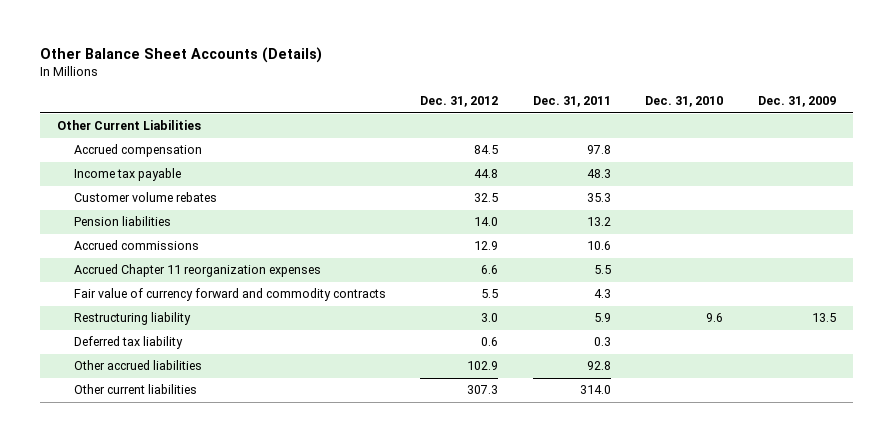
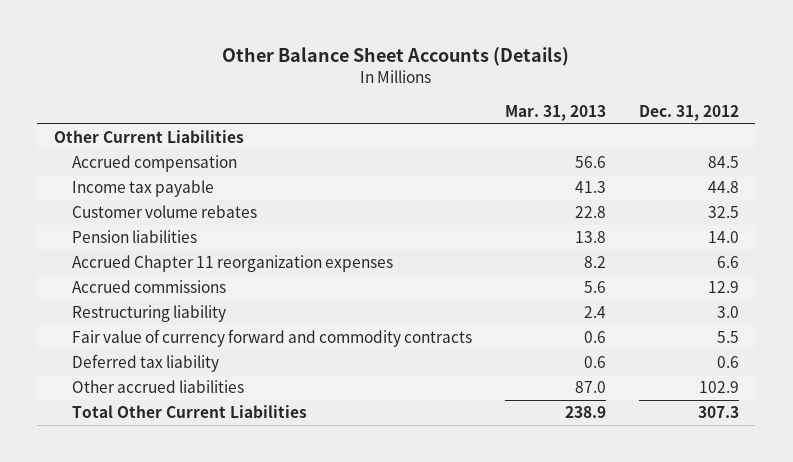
- | Dec. 31, 2012 | Dec. 31, 2011 | Dec. 31, 2010 | Dec. 31, 2009
+ | Mar. 31, 2013 | Dec. 31, 2012
moved down: Accrued commissions | 5.6 | 12.9
moved down: Fair value of currency forward and commodity contracts | 0.6 | 5.5
- Other current liabilities | 307.3 | 314.0 | |
+ Total Other Current Liabilities | 238.9 | 307.3

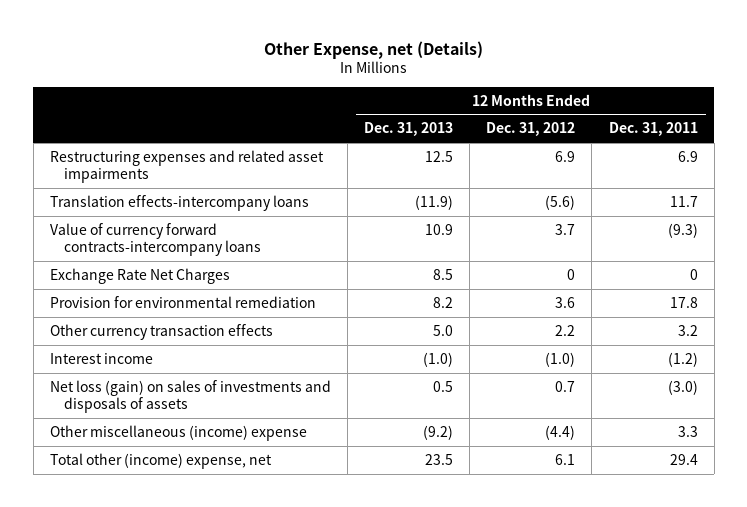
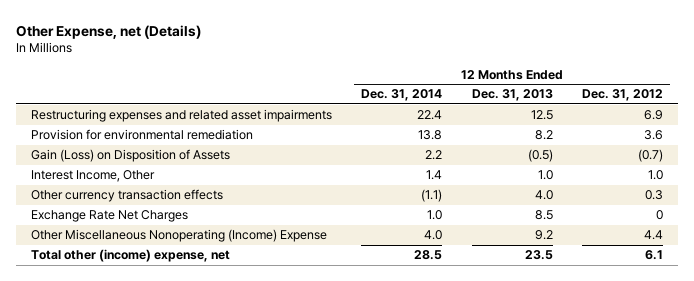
- | 12 Months Ended Dec. 31, 2013 | 12 Months Ended Dec. 31, 2012 | 12 Months Ended Dec. 31, 2011
+ | 12 Months Ended Dec. 31, 2014 | 12 Months Ended Dec. 31, 2013 | 12 Months Ended Dec. 31, 2012
- Translation effects-intercompany loans | (11.9) | (5.6) | 11.7
- Value of currency forward contracts-intercompany loans | 10.9 | 3.7 | (9.3)
- Other currency transaction effects | 5.0 | 2.2 | 3.2
- Interest income | (1.0) | (1.0) | (1.2)
- Net loss (gain) on sales of investments and disposals of assets | 0.5 | 0.7 | (3.0)
- Other miscellaneous (income) expense | (9.2) | (4.4) | 3.3
+ Gain (Loss) on Disposition of Assets | 2.2 | (0.5) | (0.7)
+ Interest Income, Other | 1.4 | 1.0 | 1.0
+ Other currency transaction effects | (1.1) | 4.0 | 0.3
moved down: Exchange Rate Net Charges | 1.0 | 8.5 | 0
+ Other Miscellaneous Nonoperating (Income) Expense | 4.0 | 9.2 | 4.4

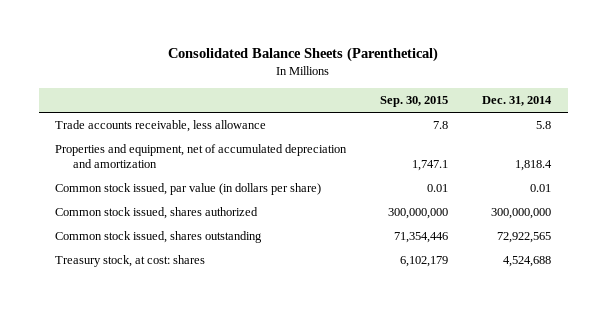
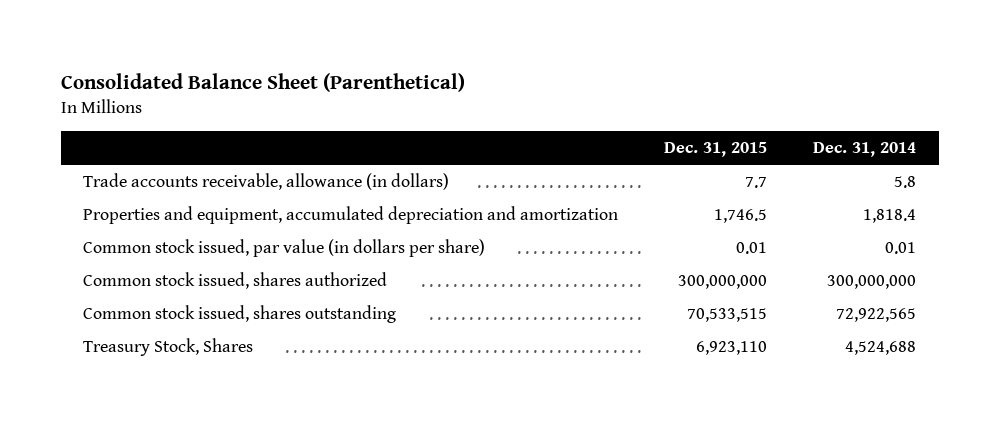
- Consolidated Balance Sheets (Parenthetical)
+ Consolidated Balance Sheet (Parenthetical)
- | Sep. 30, 2015 | Dec. 31, 2014
+ | Dec. 31, 2015 | Dec. 31, 2014
- Trade accounts receivable, less allowance | 7.8 | 5.8
- Properties and equipment, net of accumulated depreciation and amortization | 1,747.1 | 1,818.4
+ Trade accounts receivable, allowance (in dollars) | 7.7 | 5.8
+ Properties and equipment, accumulated depreciation and amortization | 1,746.5 | 1,818.4
- Treasury stock, at cost: shares | 6,102,179 | 4,524,688
+ Treasury Stock, Shares | 6,923,110 | 4,524,688

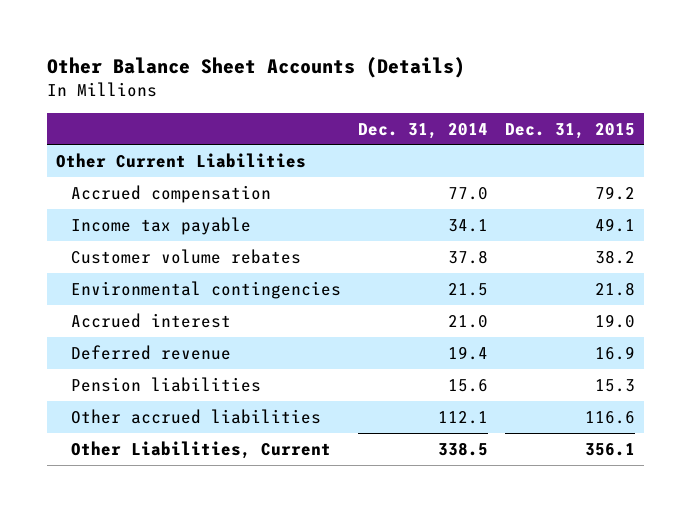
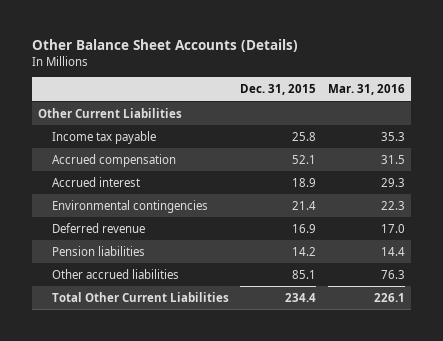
- | Dec. 31, 2014 | Dec. 31, 2015
+ | Dec. 31, 2015 | Mar. 31, 2016
- Accrued compensation | 77.0 | 79.2
- Income tax payable | 34.1 | 49.1
- Customer volume rebates | 37.8 | 38.2
- Environmental contingencies | 21.5 | 21.8
- Accrued interest | 21.0 | 19.0
+ Income tax payable | 25.8 | 35.3
+ Accrued compensation | 52.1 | 31.5
+ Accrued interest | 18.9 | 29.3
+ Environmental contingencies | 21.4 | 22.3
- Pension liabilities | 15.6 | 15.3
- Other accrued liabilities | 112.1 | 116.6
- Other Liabilities, Current | 338.5 | 356.1
+ Pension liabilities | 14.2 | 14.4
+ Other accrued liabilities | 85.1 | 76.3
+ Total Other Current Liabilities | 234.4 | 226.1

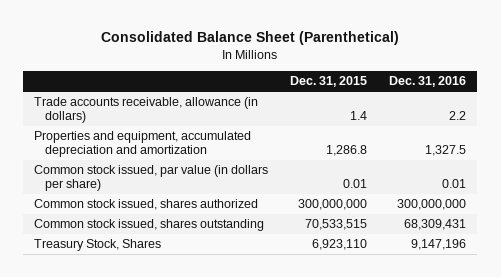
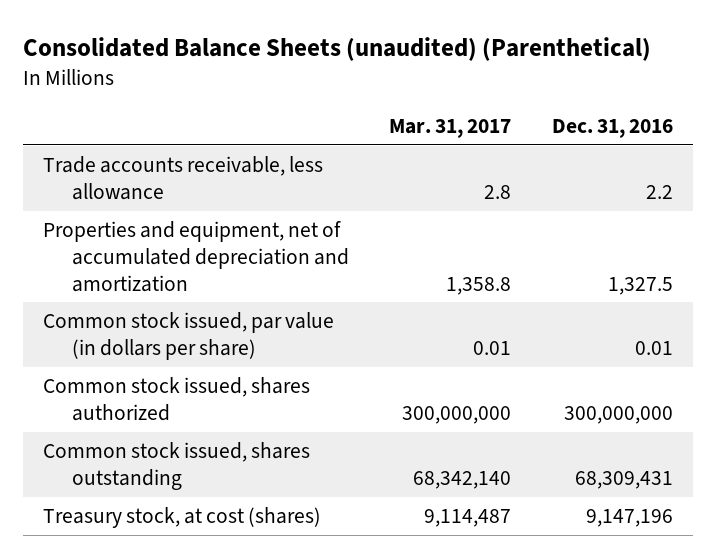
- Consolidated Balance Sheet (Parenthetical)
+ Consolidated Balance Sheets (unaudited) (Parenthetical)
- | Dec. 31, 2015 | Dec. 31, 2016
+ | Mar. 31, 2017 | Dec. 31, 2016
- Trade accounts receivable, allowance (in dollars) | 1.4 | 2.2
- Properties and equipment, accumulated depreciation and amortization | 1,286.8 | 1,327.5
+ Trade accounts receivable, less allowance | 2.8 | 2.2
+ Properties and equipment, net of accumulated depreciation and amortization | 1,358.8 | 1,327.5
- Treasury Stock, Shares | 6,923,110 | 9,147,196
+ Treasury stock, at cost (shares) | 9,114,487 | 9,147,196

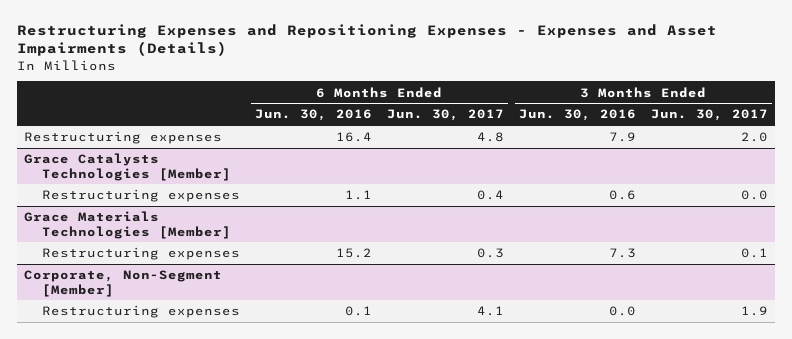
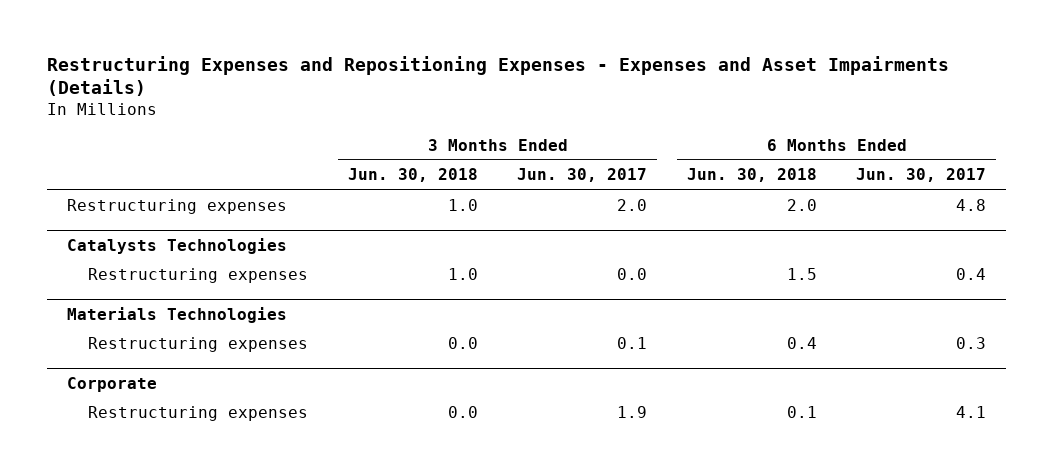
- | 6 Months Ended Jun. 30, 2016 | 6 Months Ended Jun. 30, 2017 | 3 Months Ended Jun. 30, 2016 | 3 Months Ended Jun. 30, 2017
+ | 3 Months Ended Jun. 30, 2018 | 3 Months Ended Jun. 30, 2017 | 6 Months Ended Jun. 30, 2018 | 6 Months Ended Jun. 30, 2017
- Grace Catalysts Technologies [Member]
+ Catalysts Technologies
- Grace Materials Technologies [Member]
+ Materials Technologies
- Corporate, Non-Segment [Member]
+ Corporate

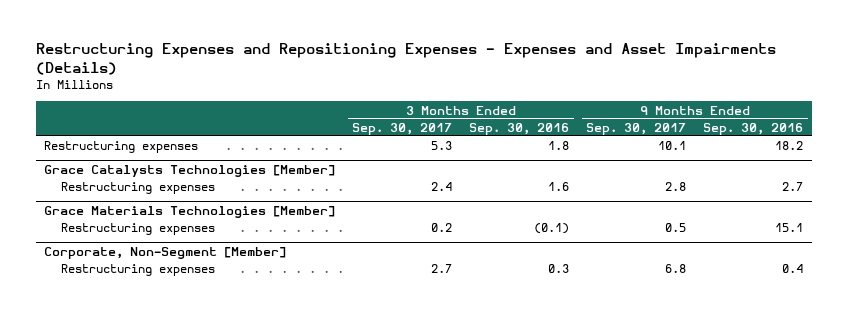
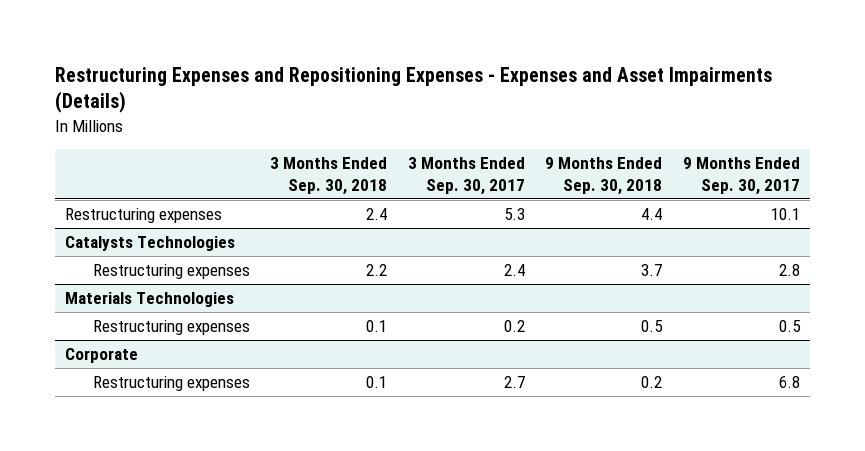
- | 3 Months Ended Sep. 30, 2017 | 3 Months Ended Sep. 30, 2016 | 9 Months Ended Sep. 30, 2017 | 9 Months Ended Sep. 30, 2016
+ | 3 Months Ended Sep. 30, 2018 | 3 Months Ended Sep. 30, 2017 | 9 Months Ended Sep. 30, 2018 | 9 Months Ended Sep. 30, 2017
- Grace Catalysts Technologies [Member]
+ Catalysts Technologies
- Grace Materials Technologies [Member]
+ Materials Technologies
- Corporate, Non-Segment [Member]
+ Corporate

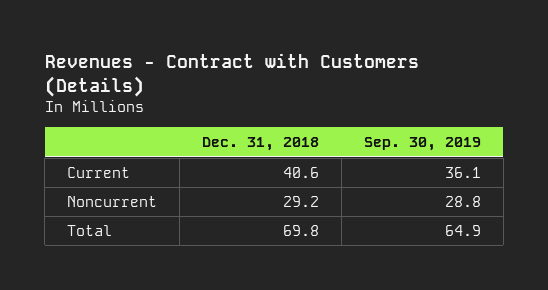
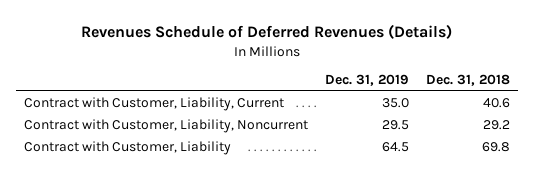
- Revenues - Contract with Customers (Details)
+ Revenues Schedule of Deferred Revenues (Details)
- | Dec. 31, 2018 | Sep. 30, 2019
+ | Dec. 31, 2019 | Dec. 31, 2018
- Current | 40.6 | 36.1
- Noncurrent | 29.2 | 28.8
- Total | 69.8 | 64.9
+ Contract with Customer, Liability, Current | 35.0 | 40.6
+ Contract with Customer, Liability, Noncurrent | 29.5 | 29.2
+ Contract with Customer, Liability | 64.5 | 69.8

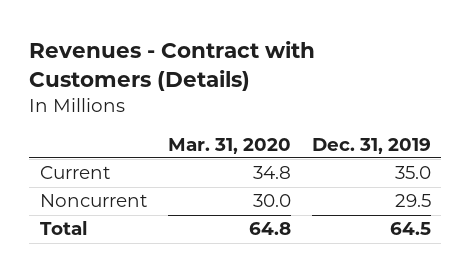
- Revenues Schedule of Deferred Revenues (Details)
+ Revenues - Contract with Customers (Details)
- | Dec. 31, 2019 | Dec. 31, 2018
+ | Mar. 31, 2020 | Dec. 31, 2019
- Contract with Customer, Liability, Current | 35.0 | 40.6
- Contract with Customer, Liability, Noncurrent | 29.5 | 29.2
- Contract with Customer, Liability | 64.5 | 69.8
+ Current | 34.8 | 35.0
+ Noncurrent | 30.0 | 29.5
+ Total | 64.8 | 64.5

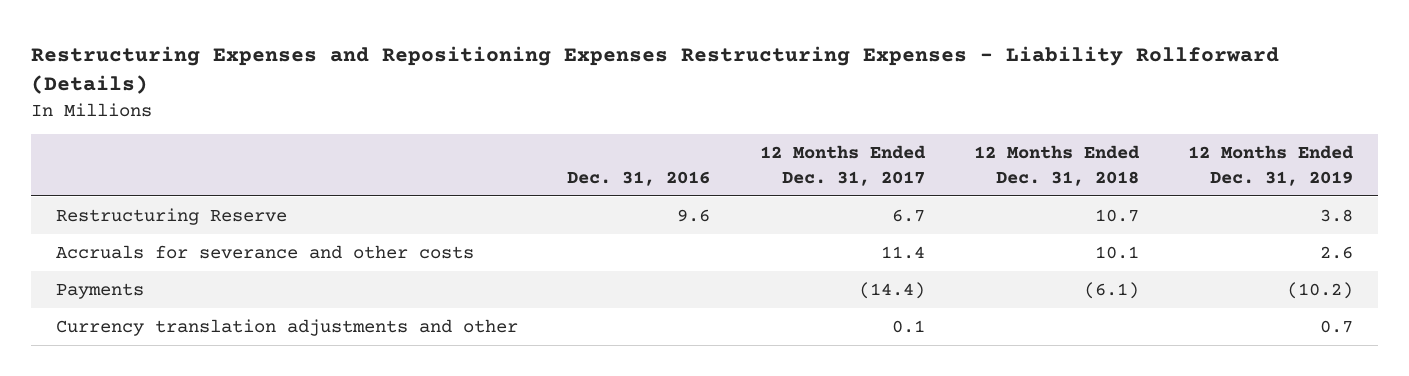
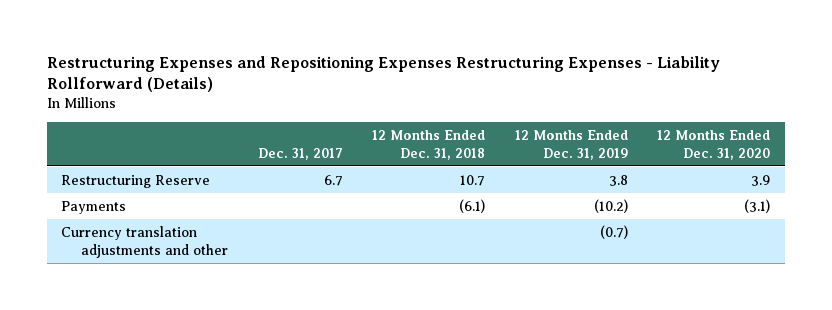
- | Dec. 31, 2016 | 12 Months Ended Dec. 31, 2017 | 12 Months Ended Dec. 31, 2018 | 12 Months Ended Dec. 31, 2019
+ | Dec. 31, 2017 | 12 Months Ended Dec. 31, 2018 | 12 Months Ended Dec. 31, 2019 | 12 Months Ended Dec. 31, 2020
- Accruals for severance and other costs | | 11.4 | 10.1 | 2.6
- Currency translation adjustments and other | | 0.1 | | 0.7
+ Currency translation adjustments and other | | | (0.7) |

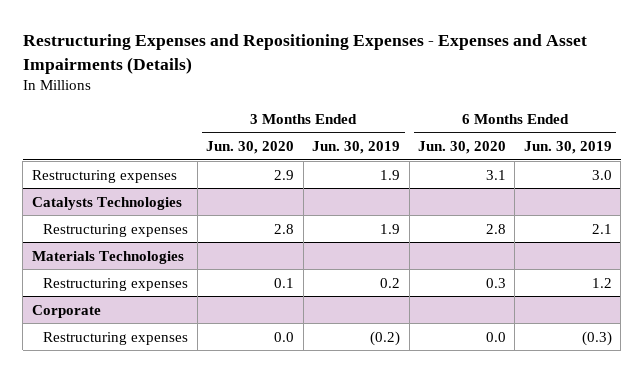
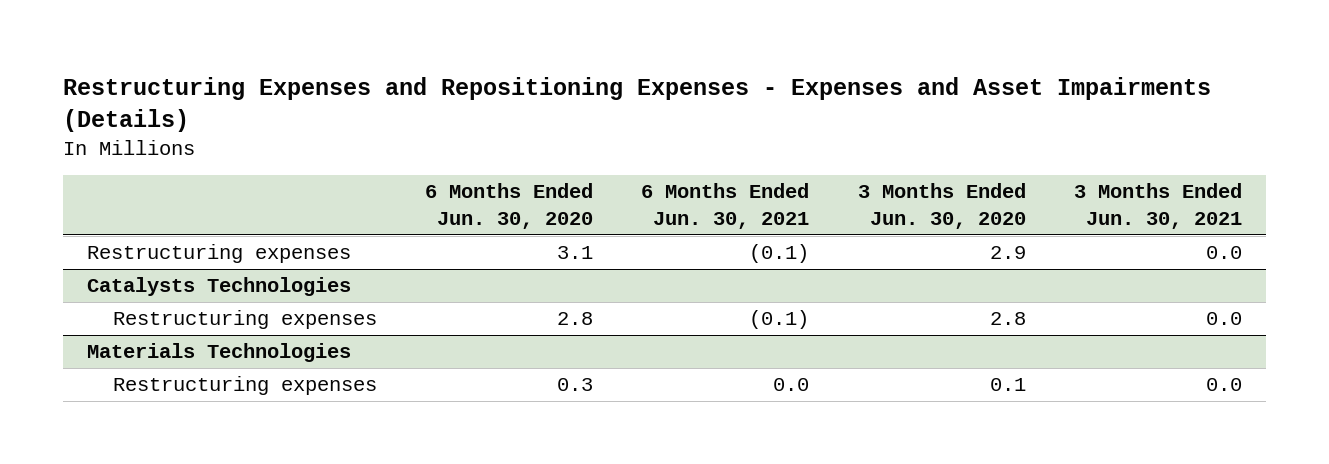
- | 3 Months Ended Jun. 30, 2020 | 3 Months Ended Jun. 30, 2019 | 6 Months Ended Jun. 30, 2020 | 6 Months Ended Jun. 30, 2019
+ | 6 Months Ended Jun. 30, 2020 | 6 Months Ended Jun. 30, 2021 | 3 Months Ended Jun. 30, 2020 | 3 Months Ended Jun. 30, 2021
- Corporate
- Restructuring expenses | 0.0 | (0.2) | 0.0 | (0.3)

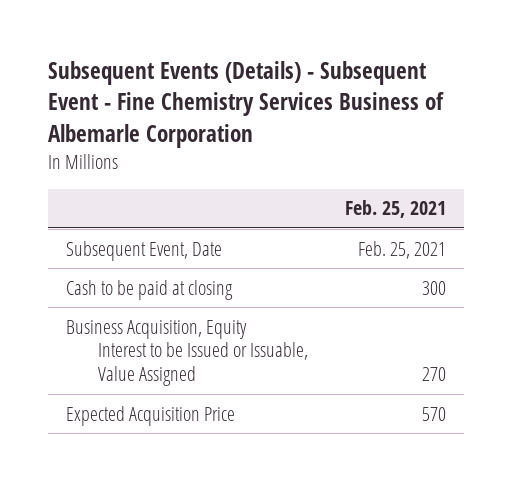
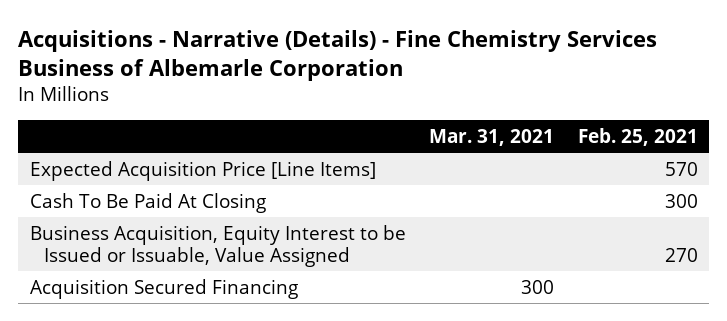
- Subsequent Events (Details) - Subsequent Event - Fine Chemistry Services Business of Albemarle Corporation
+ Acquisitions - Narrative (Details) - Fine Chemistry Services Business of Albemarle Corporation
- | Feb. 25, 2021
+ | Mar. 31, 2021 | Feb. 25, 2021
- Subsequent Event, Date | Feb. 25, 2021
- Cash to be paid at closing | 300
+ Expected Acquisition Price [Line Items] | | 570
+ Cash To Be Paid At Closing | | 300
- Expected Acquisition Price | 570
+ Acquisition Secured Financing | 300 |

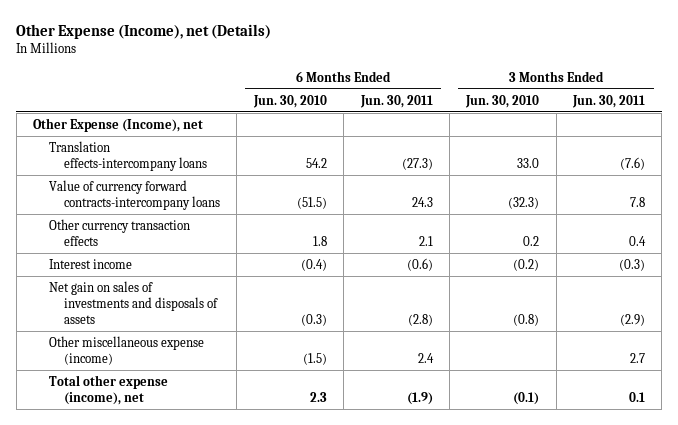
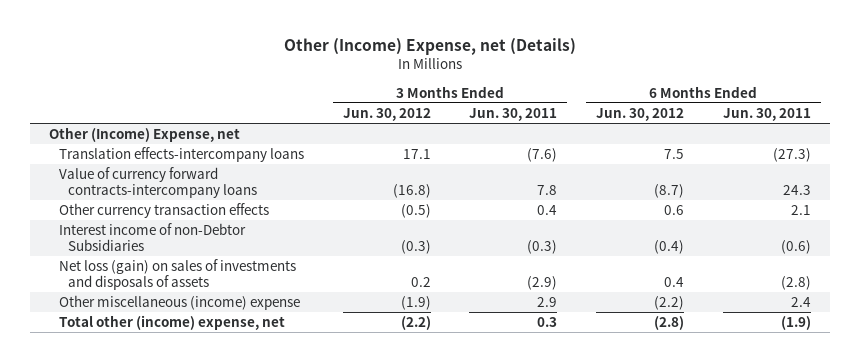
- Other Expense (Income), net (Details)
+ Other (Income) Expense, net (Details)
- | 6 Months Ended Jun. 30, 2010 | 6 Months Ended Jun. 30, 2011 | 3 Months Ended Jun. 30, 2010 | 3 Months Ended Jun. 30, 2011
+ | 3 Months Ended Jun. 30, 2012 | 3 Months Ended Jun. 30, 2011 | 6 Months Ended Jun. 30, 2012 | 6 Months Ended Jun. 30, 2011
- Other Expense (Income), net
+ Other (Income) Expense, net
- Interest income | (0.4) | (0.6) | (0.2) | (0.3)
- Net gain on sales of investments and disposals of assets | (0.3) | (2.8) | (0.8) | (2.9)
- Other miscellaneous expense (income) | (1.5) | 2.4 | | 2.7
- Total other expense (income), net | 2.3 | (1.9) | (0.1) | 0.1
+ Interest income of non-Debtor Subsidiaries | (0.3) | (0.3) | (0.4) | (0.6)
+ Net loss (gain) on sales of investments and disposals of assets | 0.2 | (2.9) | 0.4 | (2.8)
+ Other miscellaneous (income) expense | (1.9) | 2.9 | (2.2) | 2.4
+ Total other (income) expense, net | (2.2) | 0.3 | (2.8) | (1.9)

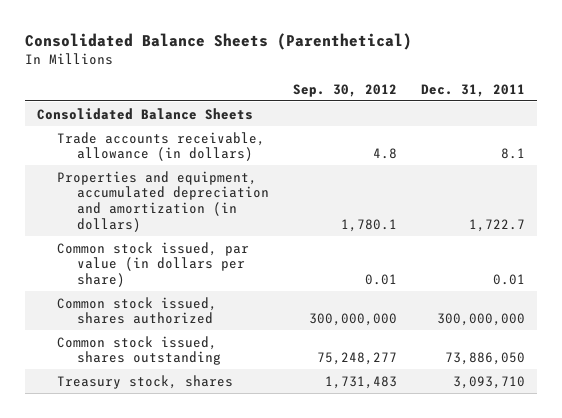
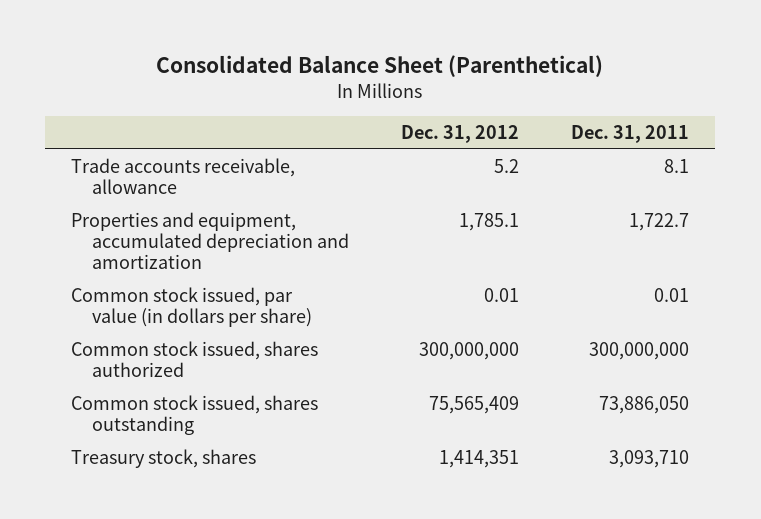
- Consolidated Balance Sheets (Parenthetical)
+ Consolidated Balance Sheet (Parenthetical)
- | Sep. 30, 2012 | Dec. 31, 2011
+ | Dec. 31, 2012 | Dec. 31, 2011
- Consolidated Balance Sheets
- Trade accounts receivable, allowance (in dollars) | 4.8 | 8.1
- Properties and equipment, accumulated depreciation and amortization (in dollars) | 1,780.1 | 1,722.7
+ Trade accounts receivable, allowance | 5.2 | 8.1
+ Properties and equipment, accumulated depreciation and amortization | 1,785.1 | 1,722.7

